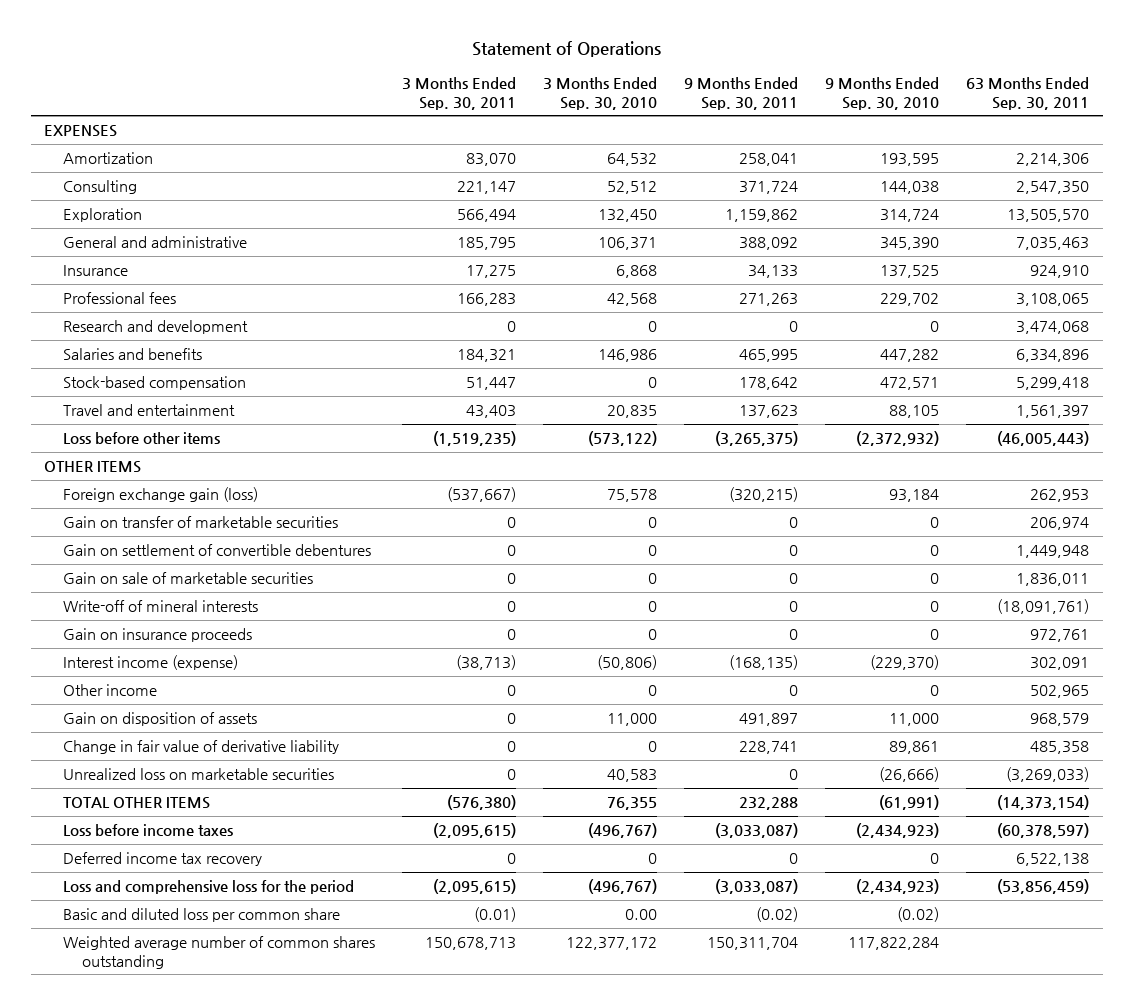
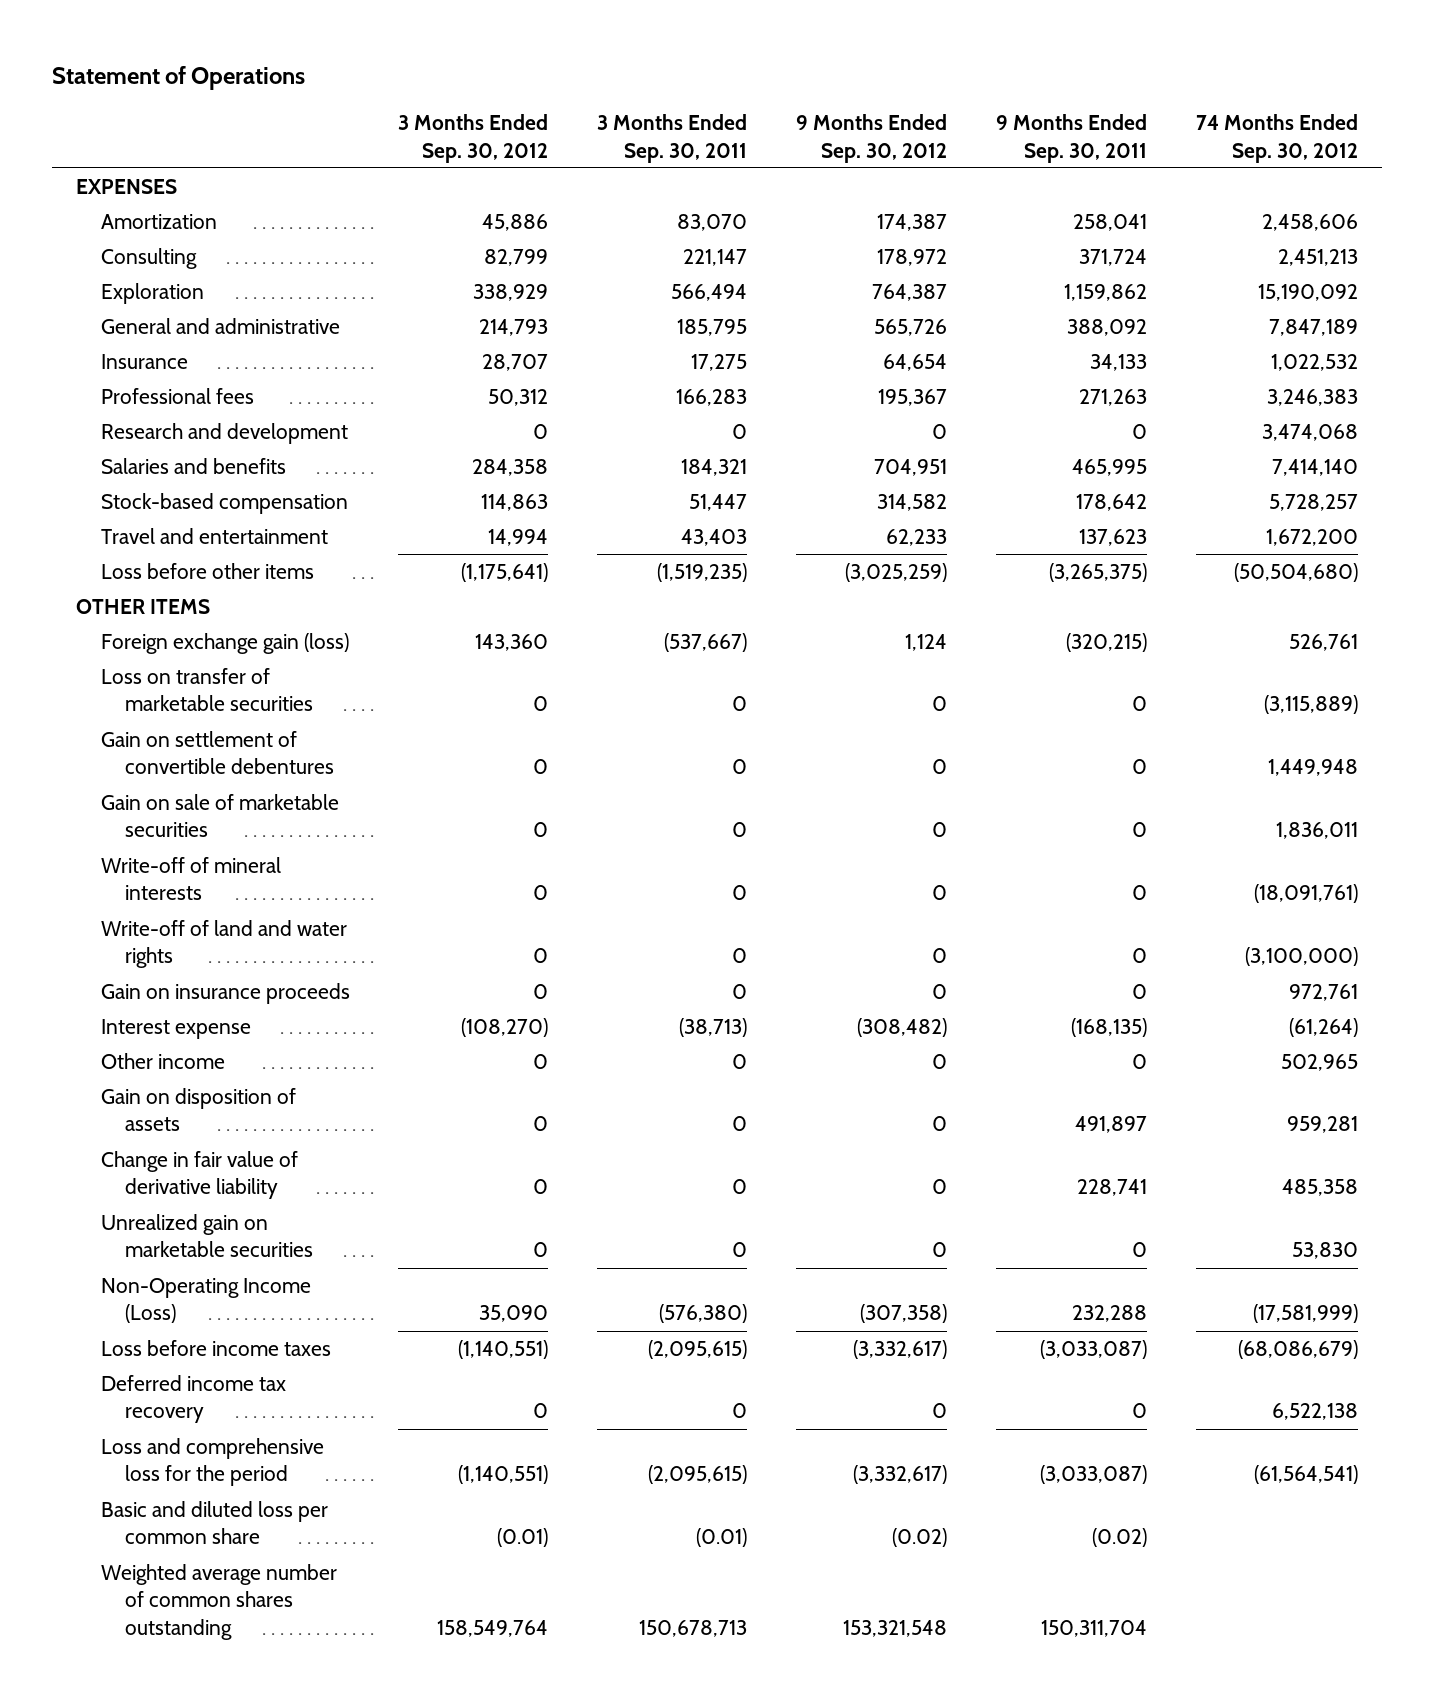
- | 3 Months Ended Sep. 30, 2011 | 3 Months Ended Sep. 30, 2010 | 9 Months Ended Sep. 30, 2011 | 9 Months Ended Sep. 30, 2010 | 63 Months Ended Sep. 30, 2011
+ | 3 Months Ended Sep. 30, 2012 | 3 Months Ended Sep. 30, 2011 | 9 Months Ended Sep. 30, 2012 | 9 Months Ended Sep. 30, 2011 | 74 Months Ended Sep. 30, 2012
- Gain on transfer of marketable securities | 0 | 0 | 0 | 0 | 206,974
+ Loss on transfer of marketable securities | 0 | 0 | 0 | 0 | (3,115,889)
+ Write-off of land and water rights | 0 | 0 | 0 | 0 | (3,100,000)
- Interest income (expense) | (38,713) | (50,806) | (168,135) | (229,370) | 302,091
+ Interest expense | (108,270) | (38,713) | (308,482) | (168,135) | (61,264)
- Unrealized loss on marketable securities | 0 | 40,583 | 0 | (26,666) | (3,269,033)
- TOTAL OTHER ITEMS | (576,380) | 76,355 | 232,288 | (61,991) | (14,373,154)
+ Unrealized gain on marketable securities | 0 | 0 | 0 | 0 | 53,830
+ Non-Operating Income (Loss) | 35,090 | (576,380) | (307,358) | 232,288 | (17,581,999)

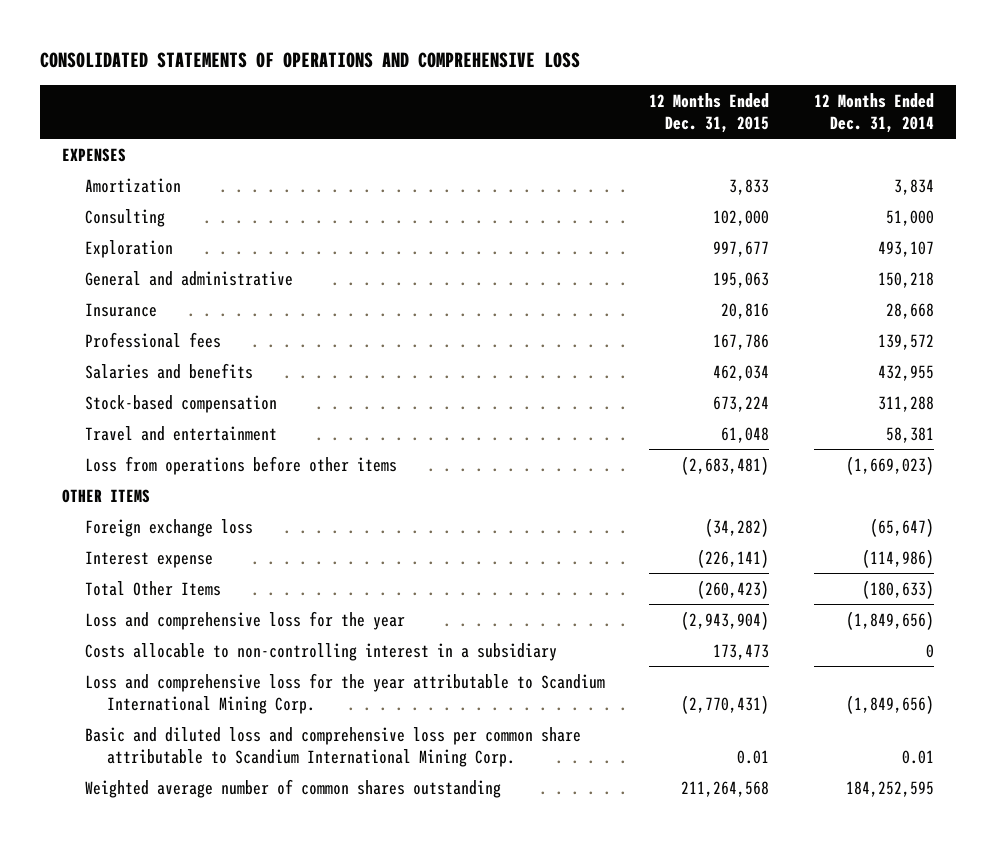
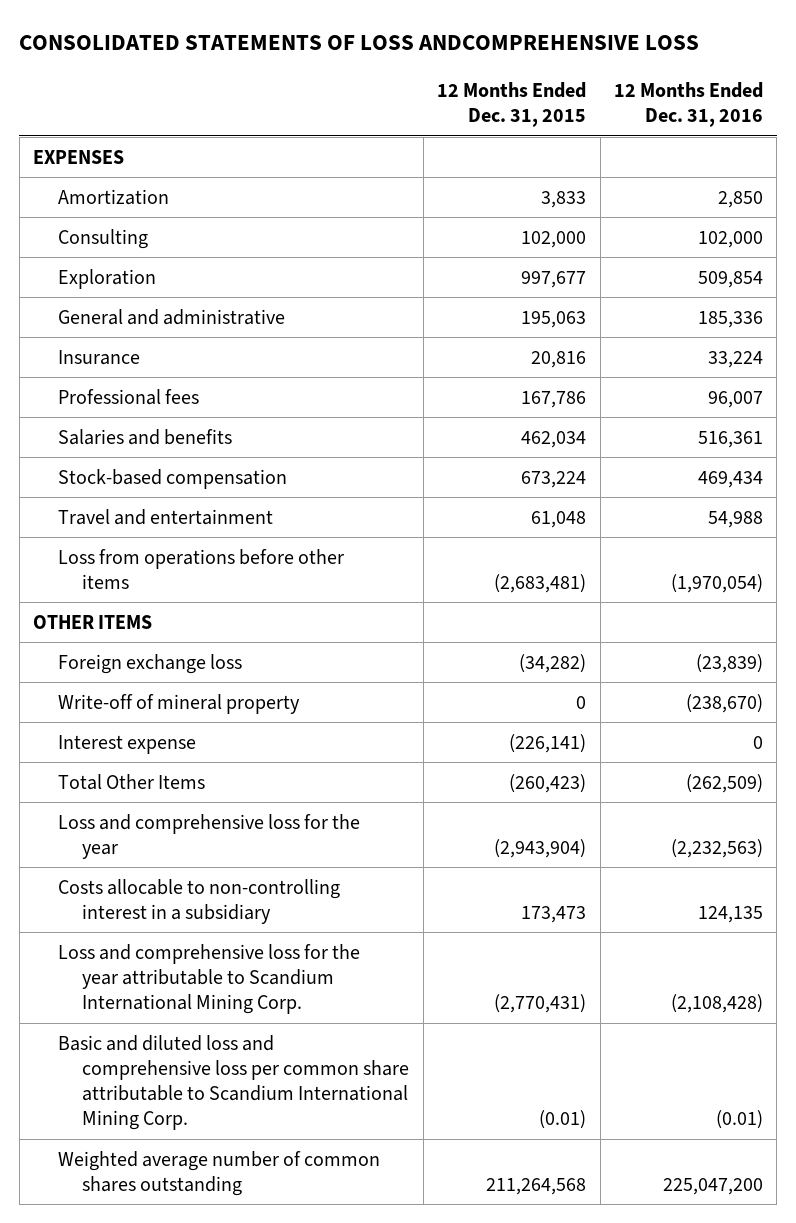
- CONSOLIDATED STATEMENTS OF OPERATIONS AND COMPREHENSIVE LOSS
+ CONSOLIDATED STATEMENTS OF LOSS ANDCOMPREHENSIVE LOSS
- | 12 Months Ended Dec. 31, 2015 | 12 Months Ended Dec. 31, 2014
+ | 12 Months Ended Dec. 31, 2015 | 12 Months Ended Dec. 31, 2016
+ Write-off of mineral property | 0 | (238,670)
- Basic and diluted loss and comprehensive loss per common share attributable to Scandium International Mining Corp. | 0.01 | 0.01
+ Basic and diluted loss and comprehensive loss per common share attributable to Scandium International Mining Corp. | (0.01) | (0.01)

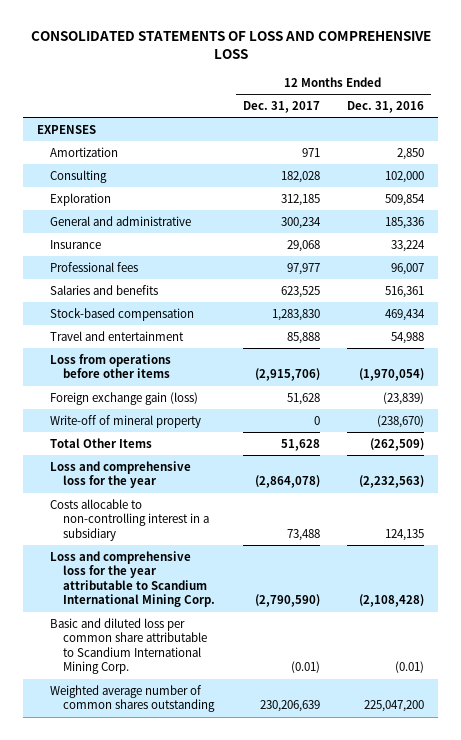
- CONSOLIDATED STATEMENTS OF LOSS ANDCOMPREHENSIVE LOSS
+ CONSOLIDATED STATEMENTS OF LOSS AND COMPREHENSIVE LOSS
- | 12 Months Ended Dec. 31, 2015 | 12 Months Ended Dec. 31, 2016
+ | 12 Months Ended Dec. 31, 2017 | 12 Months Ended Dec. 31, 2016
- OTHER ITEMS
- Foreign exchange loss | (34,282) | (23,839)
+ Foreign exchange gain (loss) | 51,628 | (23,839)
- Interest expense | (226,141) | 0
- Basic and diluted loss and comprehensive loss per common share attributable to Scandium International Mining Corp. | (0.01) | (0.01)
+ Basic and diluted loss per common share attributable to Scandium International Mining Corp. | (0.01) | (0.01)

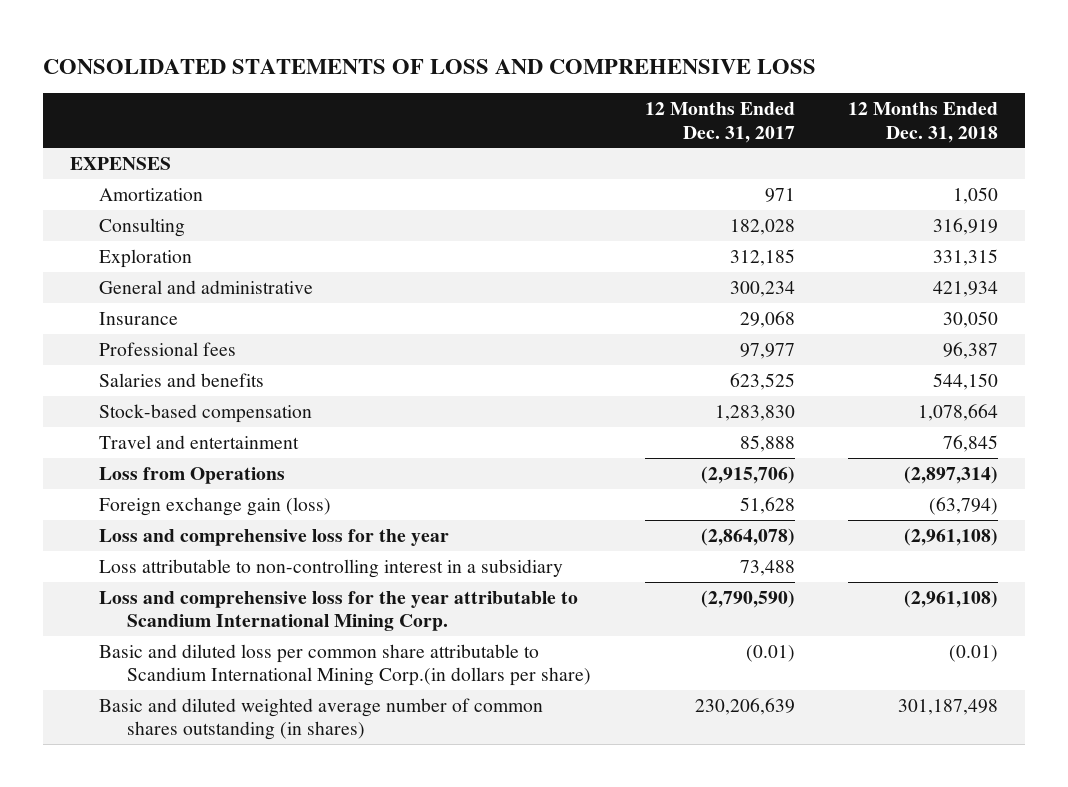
- | 12 Months Ended Dec. 31, 2017 | 12 Months Ended Dec. 31, 2016
+ | 12 Months Ended Dec. 31, 2017 | 12 Months Ended Dec. 31, 2018
- Loss from operations before other items | (2,915,706) | (1,970,054)
+ Loss from Operations | (2,915,706) | (2,897,314)
- Write-off of mineral property | 0 | (238,670)
- Total Other Items | 51,628 | (262,509)
- Costs allocable to non-controlling interest in a subsidiary | 73,488 | 124,135
+ Loss attributable to non-controlling interest in a subsidiary | 73,488 |
- Basic and diluted loss per common share attributable to Scandium International Mining Corp. | (0.01) | (0.01)
- Weighted average number of common shares outstanding | 230,206,639 | 225,047,200
+ Basic and diluted loss per common share attributable to Scandium International Mining Corp.(in dollars per share) | (0.01) | (0.01)
+ Basic and diluted weighted average number of common shares outstanding (in shares) | 230,206,639 | 301,187,498

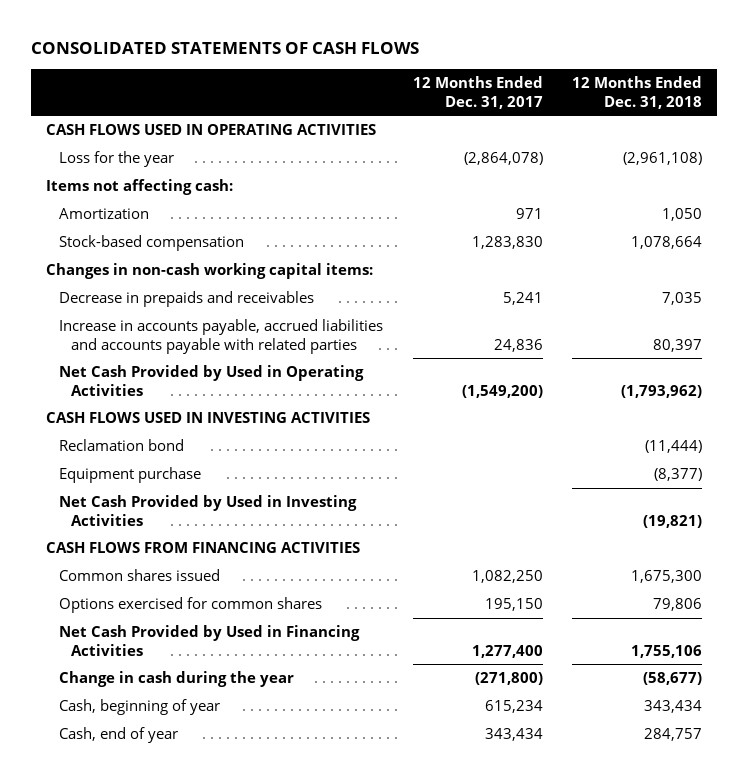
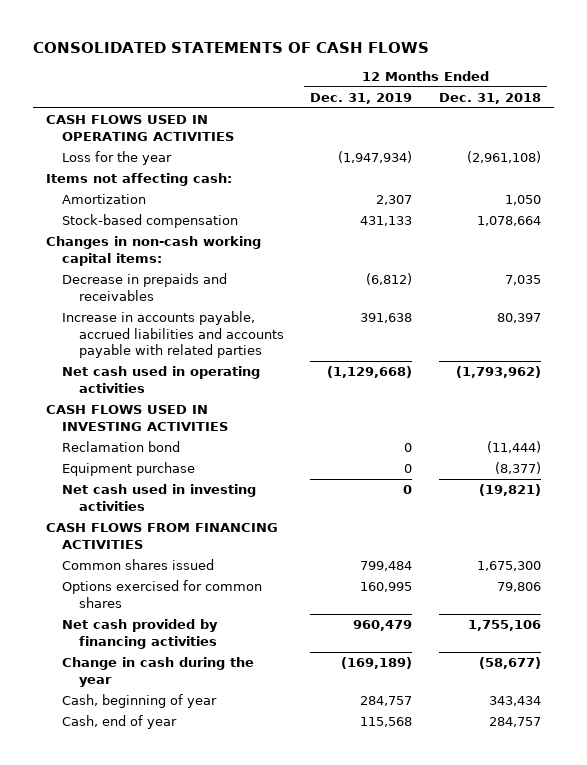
- | 12 Months Ended Dec. 31, 2017 | 12 Months Ended Dec. 31, 2018
+ | 12 Months Ended Dec. 31, 2019 | 12 Months Ended Dec. 31, 2018
- Net Cash Provided by Used in Operating Activities | (1,549,200) | (1,793,962)
+ Net cash used in operating activities | (1,129,668) | (1,793,962)
- Net Cash Provided by Used in Investing Activities | | (19,821)
+ Net cash used in investing activities | 0 | (19,821)
- Net Cash Provided by Used in Financing Activities | 1,277,400 | 1,755,106
+ Net cash provided by financing activities | 960,479 | 1,755,106

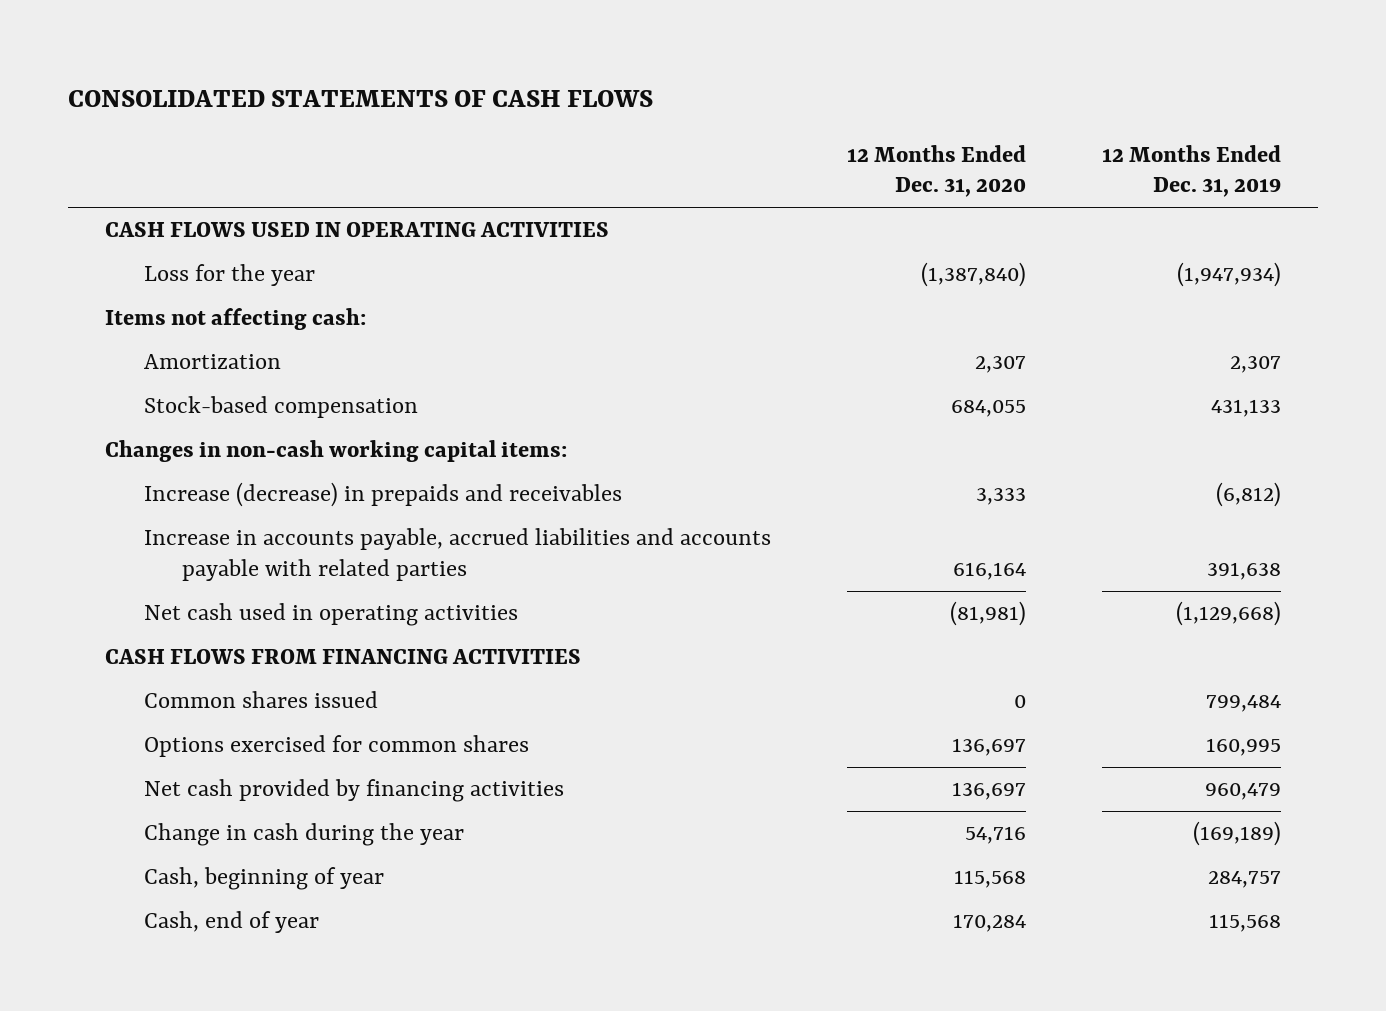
- | 12 Months Ended Dec. 31, 2019 | 12 Months Ended Dec. 31, 2018
+ | 12 Months Ended Dec. 31, 2020 | 12 Months Ended Dec. 31, 2019
- Decrease in prepaids and receivables | (6,812) | 7,035
+ Increase (decrease) in prepaids and receivables | 3,333 | (6,812)
- CASH FLOWS USED IN INVESTING ACTIVITIES
- Reclamation bond | 0 | (11,444)
- Equipment purchase | 0 | (8,377)
- Net cash used in investing activities | 0 | (19,821)

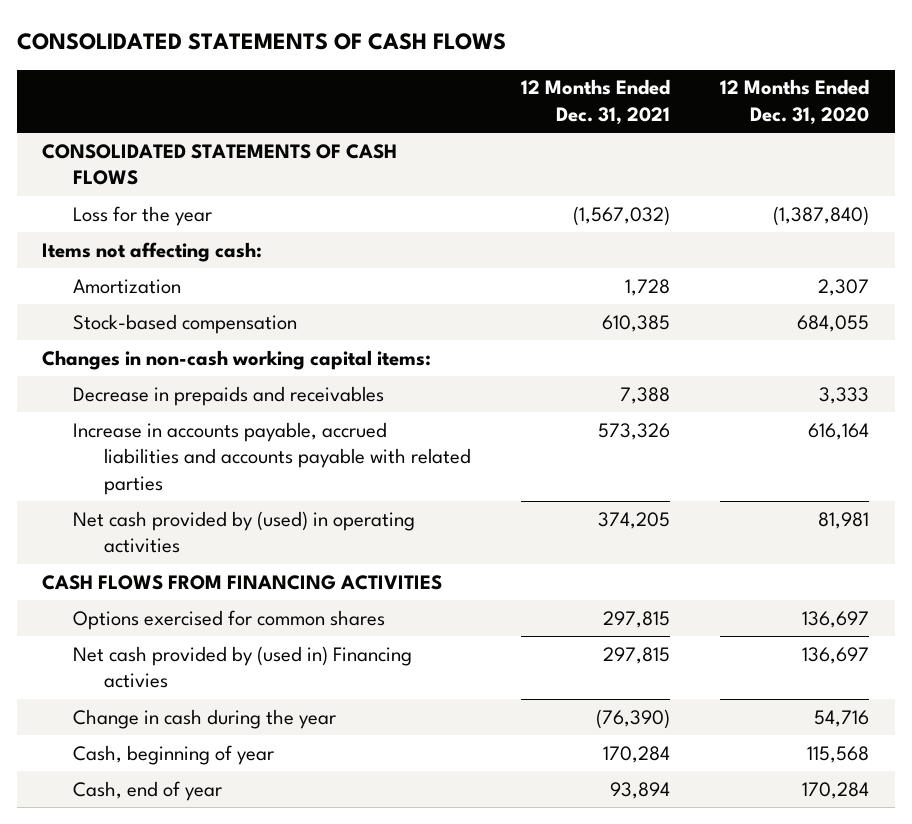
- | 12 Months Ended Dec. 31, 2020 | 12 Months Ended Dec. 31, 2019
+ | 12 Months Ended Dec. 31, 2021 | 12 Months Ended Dec. 31, 2020
- CASH FLOWS USED IN OPERATING ACTIVITIES
+ CONSOLIDATED STATEMENTS OF CASH FLOWS
- Increase (decrease) in prepaids and receivables | 3,333 | (6,812)
+ Decrease in prepaids and receivables | 7,388 | 3,333
- Net cash used in operating activities | (81,981) | (1,129,668)
+ Net cash provided by (used) in operating activities | 374,205 | 81,981
- Common shares issued | 0 | 799,484
- Net cash provided by financing activities | 136,697 | 960,479
+ Net cash provided by (used in) Financing activies | 297,815 | 136,697

